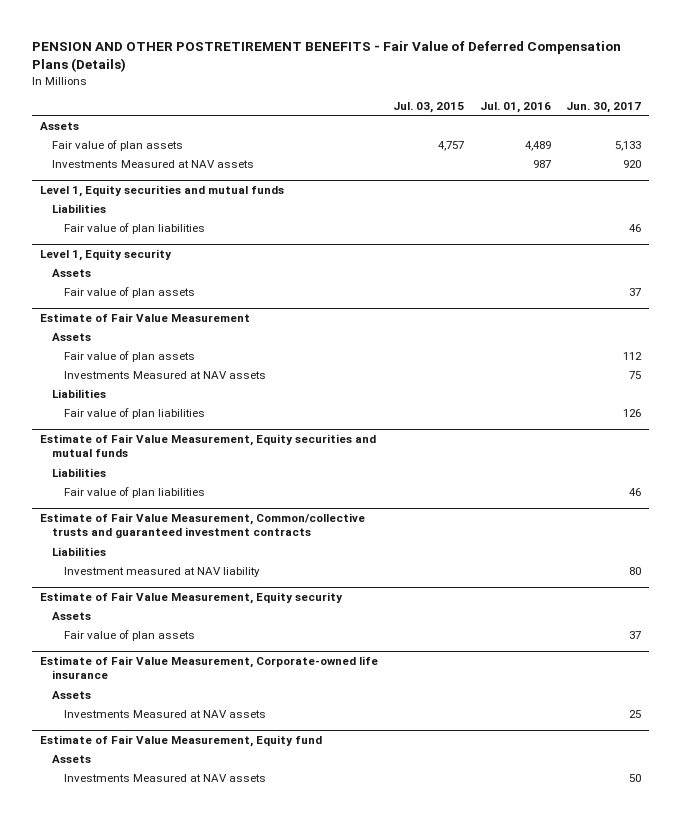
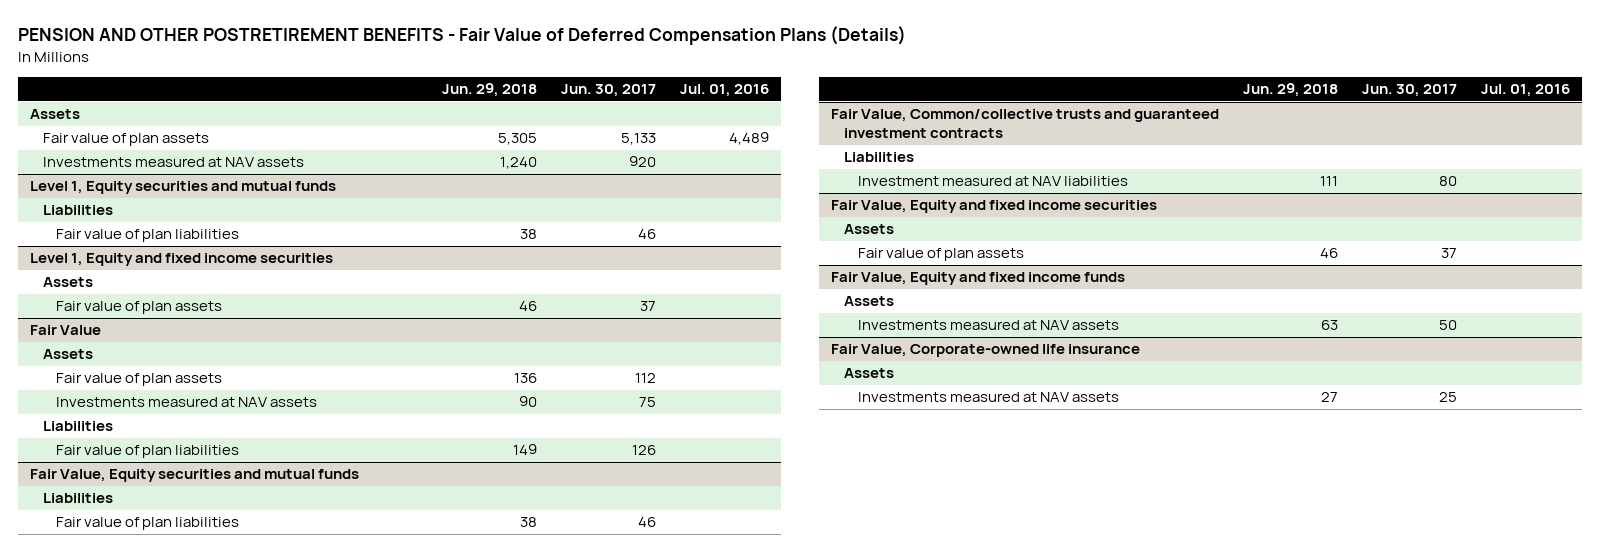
- | Jul. 03, 2015 | Jul. 01, 2016 | Jun. 30, 2017
+ | Jun. 29, 2018 | Jun. 30, 2017 | Jul. 01, 2016
- Investments Measured at NAV assets | | 987 | 920
+ Investments measured at NAV assets | 1,240 | 920 |
- Level 1, Equity security
+ Level 1, Equity and fixed income securities
- Estimate of Fair Value Measurement
+ Fair Value
- Investments Measured at NAV assets | | | 75
+ Investments measured at NAV assets | 90 | 75 |
- Estimate of Fair Value Measurement, Equity securities and mutual funds
+ Fair Value, Equity securities and mutual funds
- Estimate of Fair Value Measurement, Common/collective trusts and guaranteed investment contracts
+ Fair Value, Common/collective trusts and guaranteed investment contracts
- Investment measured at NAV liability | | | 80
- Estimate of Fair Value Measurement, Equity security
+ Investment measured at NAV liabilities | 111 | 80 |
+ Fair Value, Equity and fixed income securities
- Estimate of Fair Value Measurement, Corporate-owned life insurance
+ Fair Value, Equity and fixed income funds
- Investments Measured at NAV assets | | | 25
- Estimate of Fair Value Measurement, Equity fund
+ Investments measured at NAV assets | 63 | 50 |
+ Fair Value, Corporate-owned life insurance
- Investments Measured at NAV assets | | | 50
+ Investments measured at NAV assets | 27 | 25 |

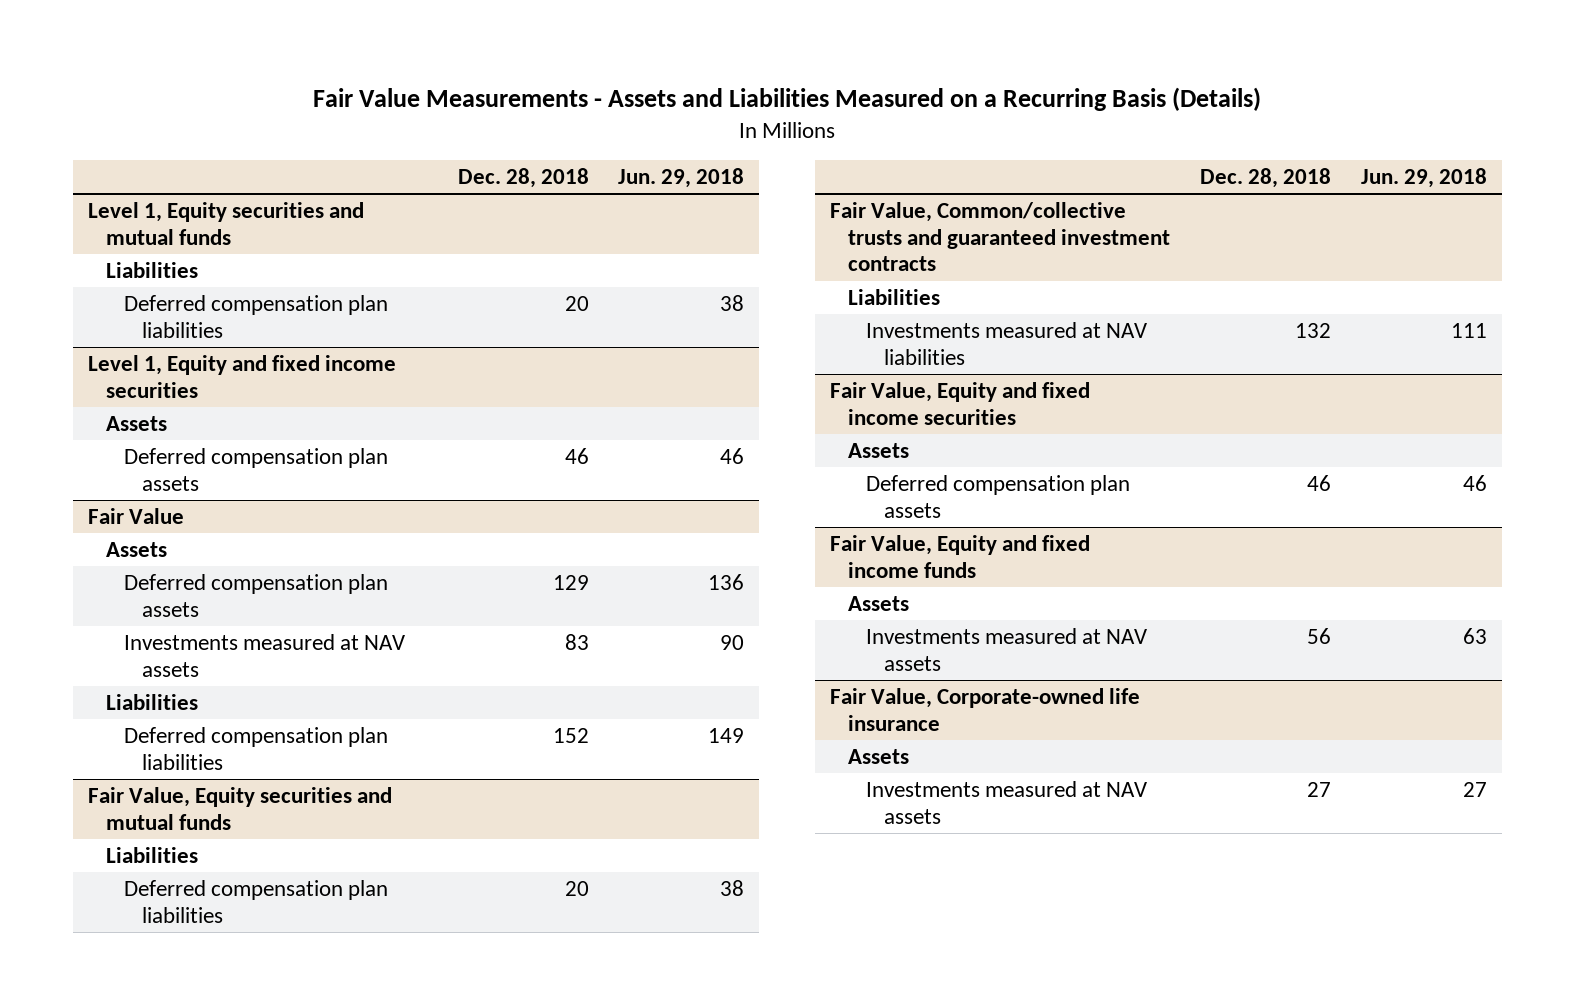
- PENSION AND OTHER POSTRETIREMENT BENEFITS - Fair Value of Deferred Compensation Plans (Details)
+ Fair Value Measurements - Assets and Liabilities Measured on a Recurring Basis (Details)
- | Jun. 29, 2018 | Jun. 30, 2017 | Jul. 01, 2016
+ | Dec. 28, 2018 | Jun. 29, 2018
- Assets
- Fair value of plan assets | 5,305 | 5,133 | 4,489
- Investments measured at NAV assets | 1,240 | 920 |
@ Level 1, Equity securities and mutual funds
- Fair value of plan liabilities | 38 | 46 |
+ Deferred compensation plan liabilities | 20 | 38
@ Level 1, Equity and fixed income securities
- Fair value of plan assets | 46 | 37 |
+ Deferred compensation plan assets | 46 | 46
@ Fair Value
- Fair value of plan assets | 136 | 112 |
+ Deferred compensation plan assets | 129 | 136
- Fair value of plan liabilities | 149 | 126 |
+ Deferred compensation plan liabilities | 152 | 149
@ Fair Value, Equity securities and mutual funds
- Fair value of plan liabilities | 38 | 46 |
+ Deferred compensation plan liabilities | 20 | 38
@ Fair Value, Common/collective trusts and guaranteed investment contracts
- Investment measured at NAV liabilities | 111 | 80 |
+ Investments measured at NAV liabilities | 132 | 111
@ Fair Value, Equity and fixed income securities
- Fair value of plan assets | 46 | 37 |
+ Deferred compensation plan assets | 46 | 46

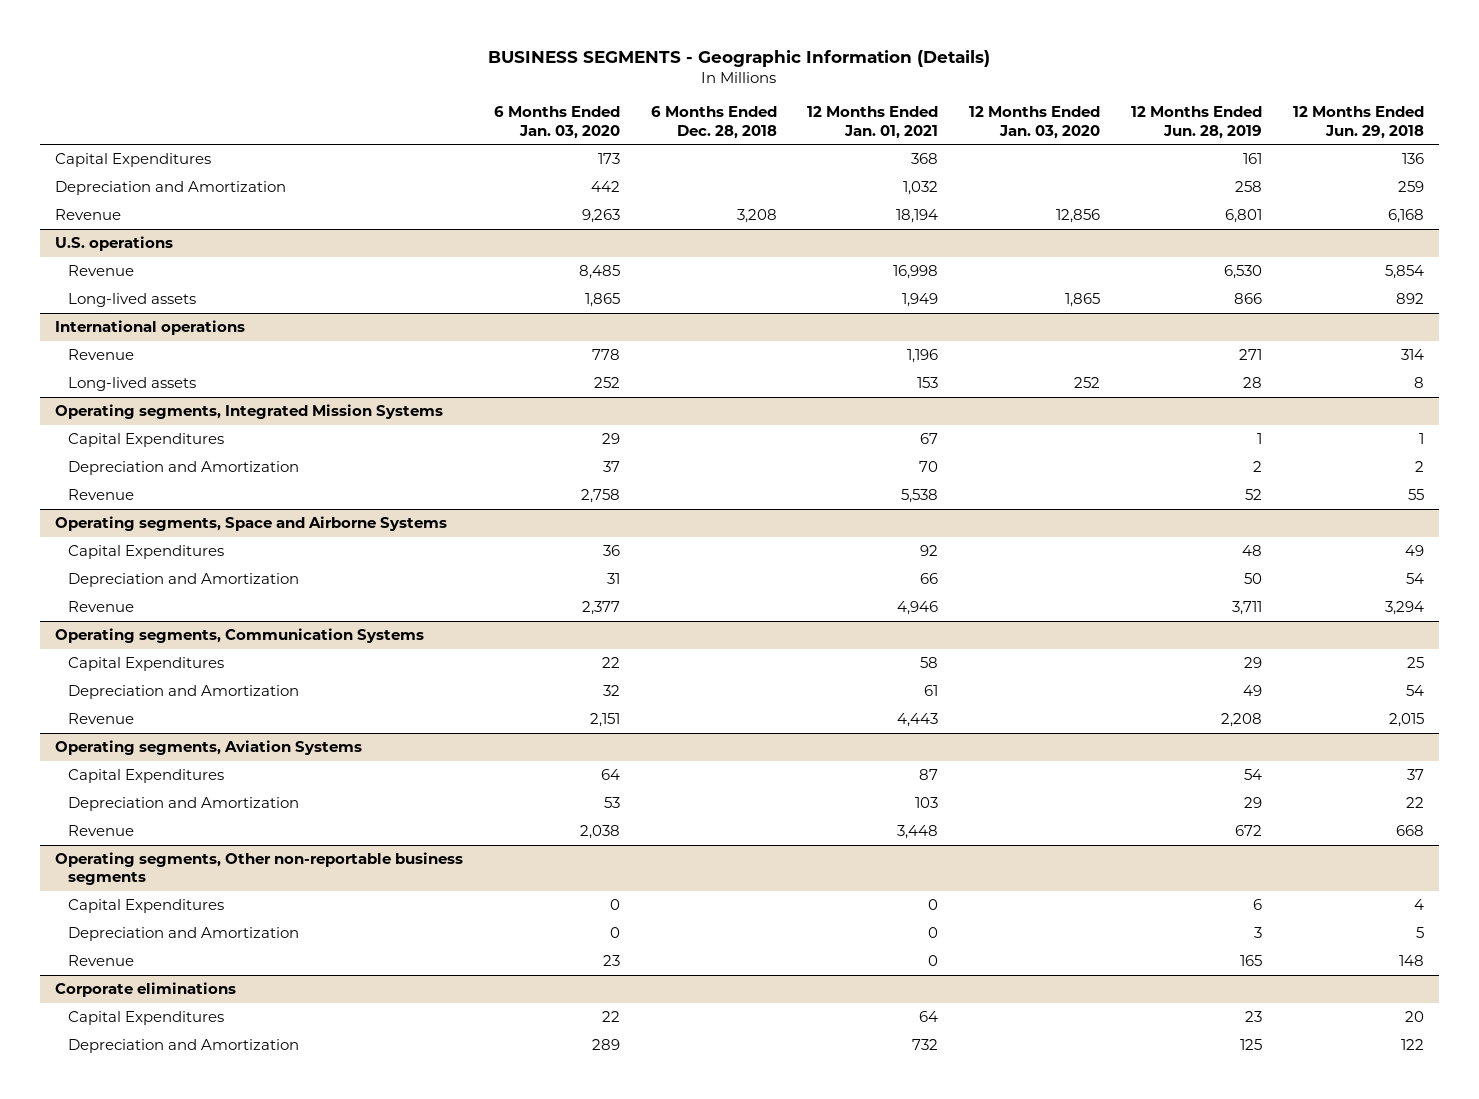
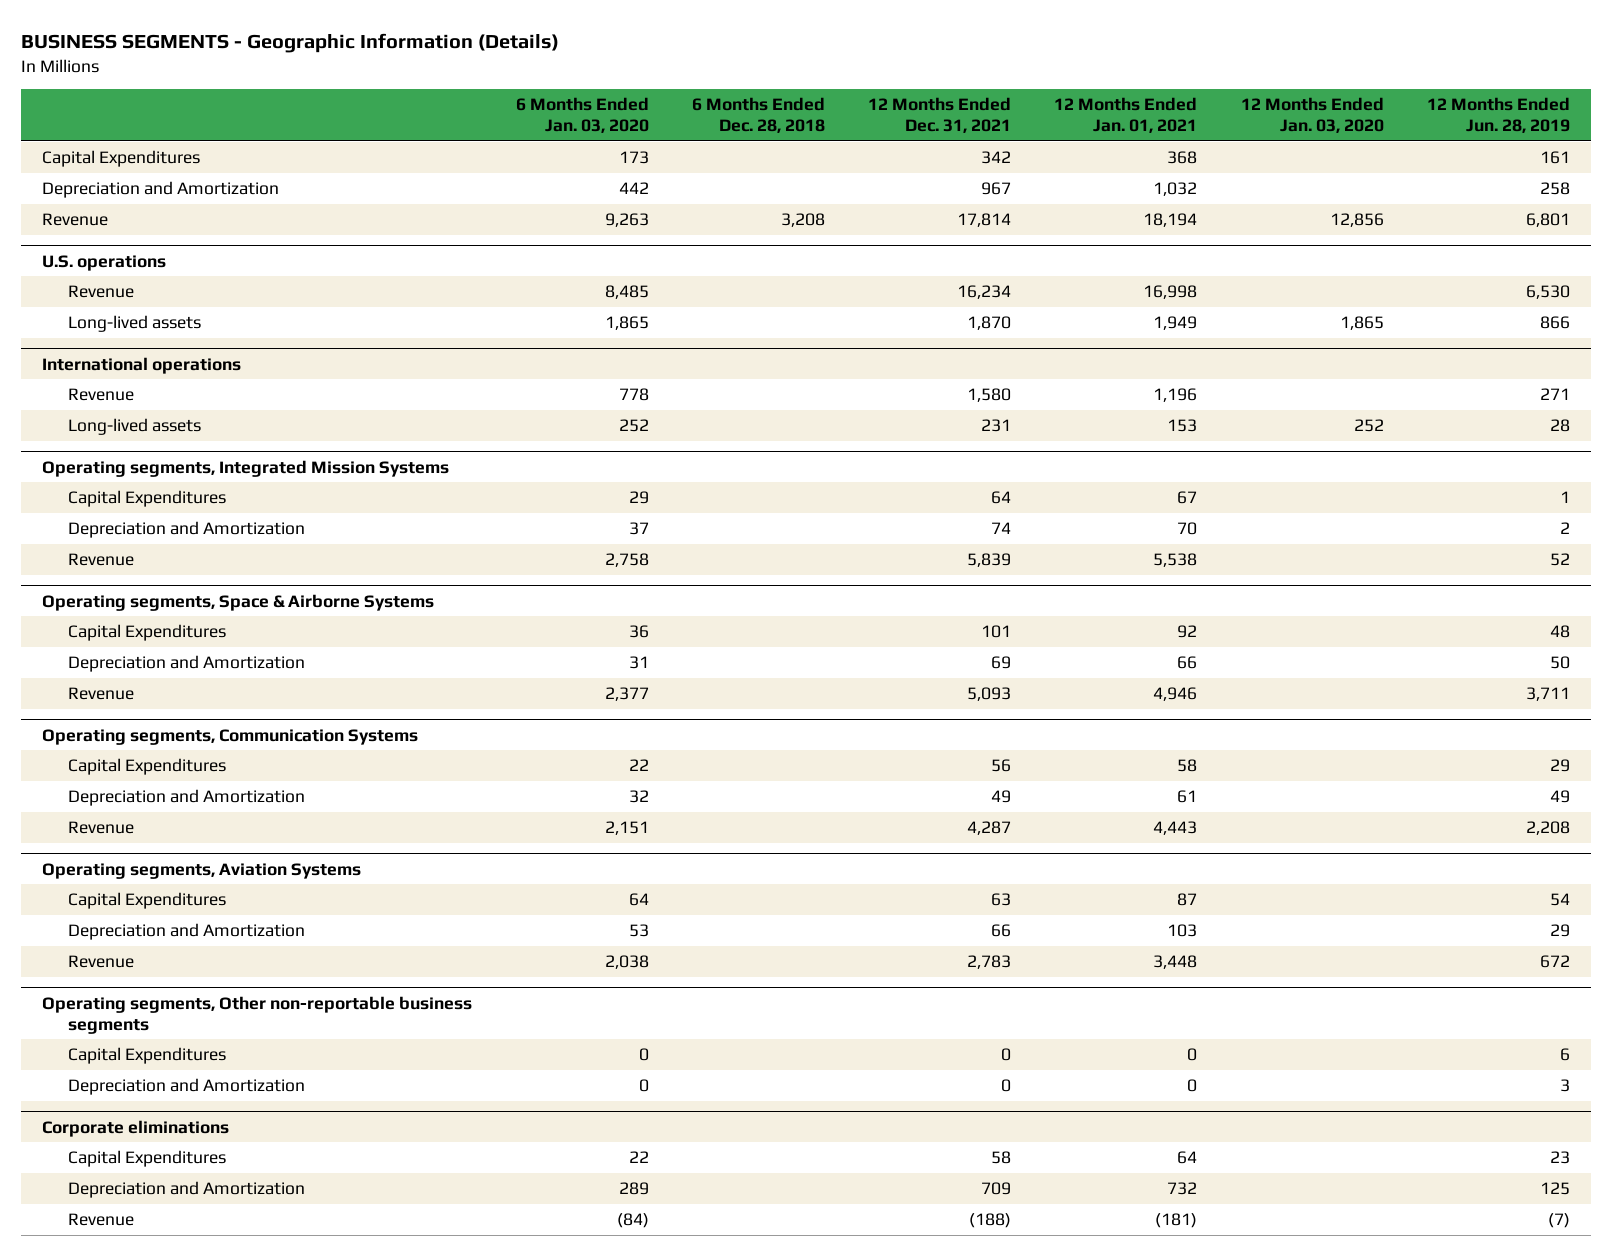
- | 6 Months Ended Jan. 03, 2020 | 6 Months Ended Dec. 28, 2018 | 12 Months Ended Jan. 01, 2021 | 12 Months Ended Jan. 03, 2020 | 12 Months Ended Jun. 28, 2019 | 12 Months Ended Jun. 29, 2018
+ | 6 Months Ended Jan. 03, 2020 | 6 Months Ended Dec. 28, 2018 | 12 Months Ended Dec. 31, 2021 | 12 Months Ended Jan. 01, 2021 | 12 Months Ended Jan. 03, 2020 | 12 Months Ended Jun. 28, 2019
- Operating segments, Space and Airborne Systems
+ Operating segments, Space & Airborne Systems
@ Operating segments, Other non-reportable business segments
- Revenue | 23 | | 0 | | 165 | 148
@ Corporate eliminations
+ Revenue | (84) | | (188) | (181) | | (7)

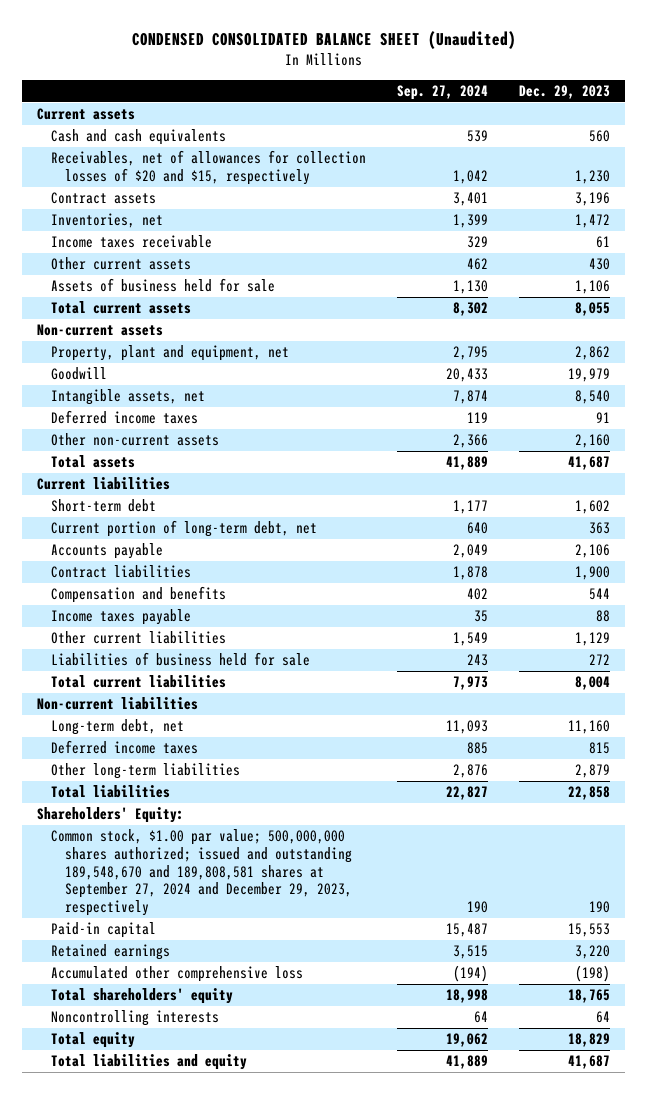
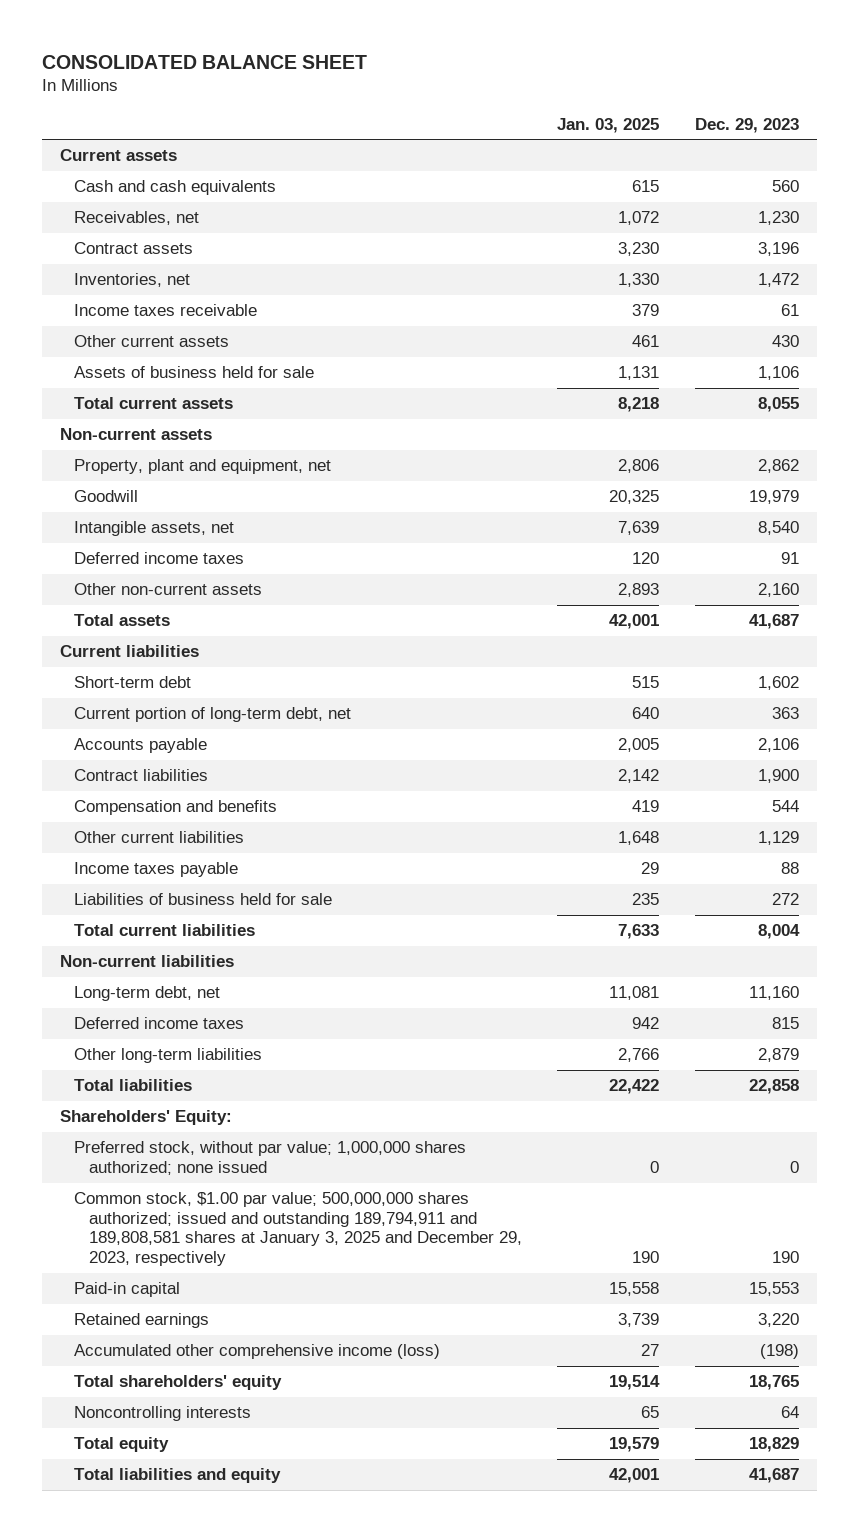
- CONDENSED CONSOLIDATED BALANCE SHEET (Unaudited)
+ CONSOLIDATED BALANCE SHEET
- | Sep. 27, 2024 | Dec. 29, 2023
+ | Jan. 03, 2025 | Dec. 29, 2023
- Receivables, net of allowances for collection losses of $20 and $15, respectively | 1,042 | 1,230
+ Receivables, net | 1,072 | 1,230
moved down: Income taxes payable | 29 | 88
- Common stock, $1.00 par value; 500,000,000 shares authorized; issued and outstanding 189,548,670 and 189,808,581 shares at September 27, 2024 and December 29, 2023, respectively | 190 | 190
+ Preferred stock, without par value; 1,000,000 shares authorized; none issued | 0 | 0
+ Common stock, $1.00 par value; 500,000,000 shares authorized; issued and outstanding 189,794,911 and 189,808,581 shares at January 3, 2025 and December 29, 2023, respectively | 190 | 190
- Accumulated other comprehensive loss | (194) | (198)
+ Accumulated other comprehensive income (loss) | 27 | (198)

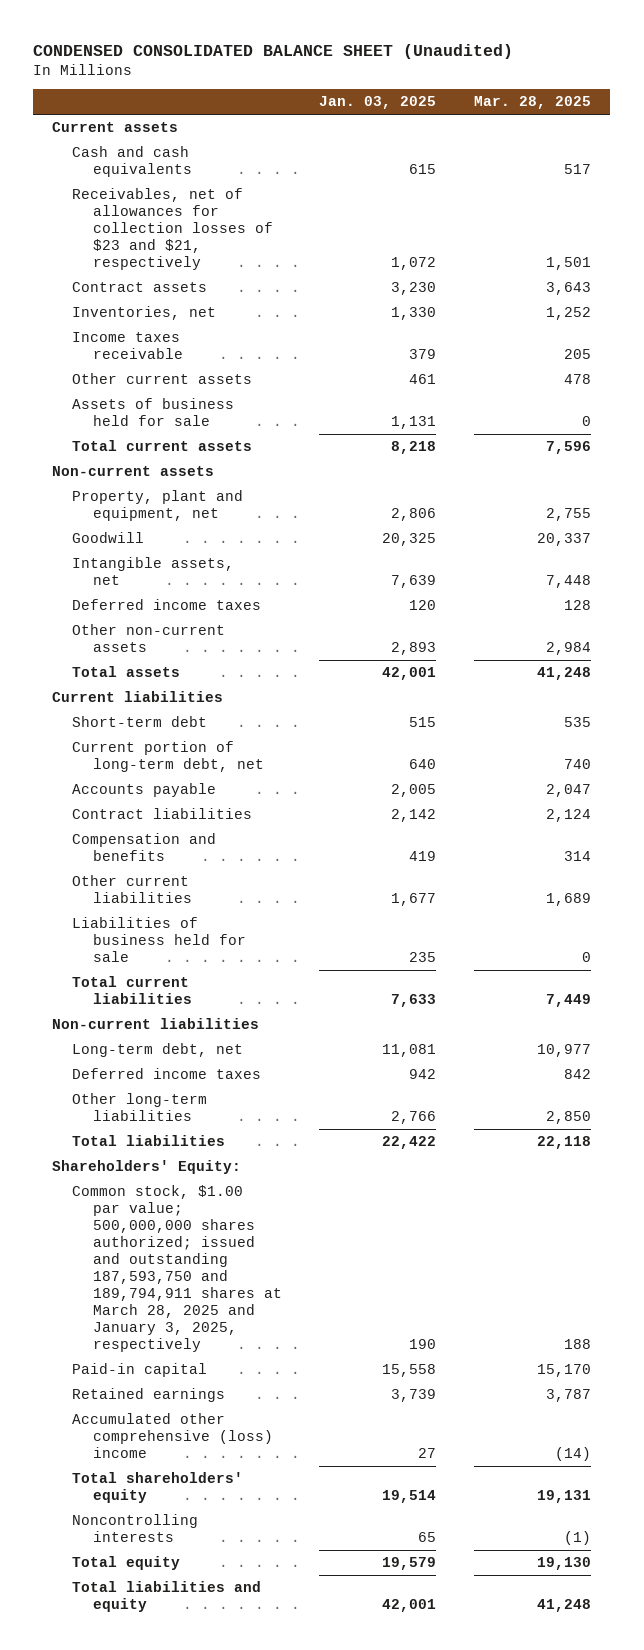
- CONSOLIDATED BALANCE SHEET
+ CONDENSED CONSOLIDATED BALANCE SHEET (Unaudited)
- | Jan. 03, 2025 | Dec. 29, 2023
+ | Jan. 03, 2025 | Mar. 28, 2025
- Receivables, net | 1,072 | 1,230
+ Receivables, net of allowances for collection losses of $23 and $21, respectively | 1,072 | 1,501
- Other current liabilities | 1,648 | 1,129
- Income taxes payable | 29 | 88
+ Other current liabilities | 1,677 | 1,689
- Preferred stock, without par value; 1,000,000 shares authorized; none issued | 0 | 0
- Common stock, $1.00 par value; 500,000,000 shares authorized; issued and outstanding 189,794,911 and 189,808,581 shares at January 3, 2025 and December 29, 2023, respectively | 190 | 190
+ Common stock, $1.00 par value; 500,000,000 shares authorized; issued and outstanding 187,593,750 and 189,794,911 shares at March 28, 2025 and January 3, 2025, respectively | 190 | 188
- Accumulated other comprehensive income (loss) | 27 | (198)
+ Accumulated other comprehensive (loss) income | 27 | (14)

